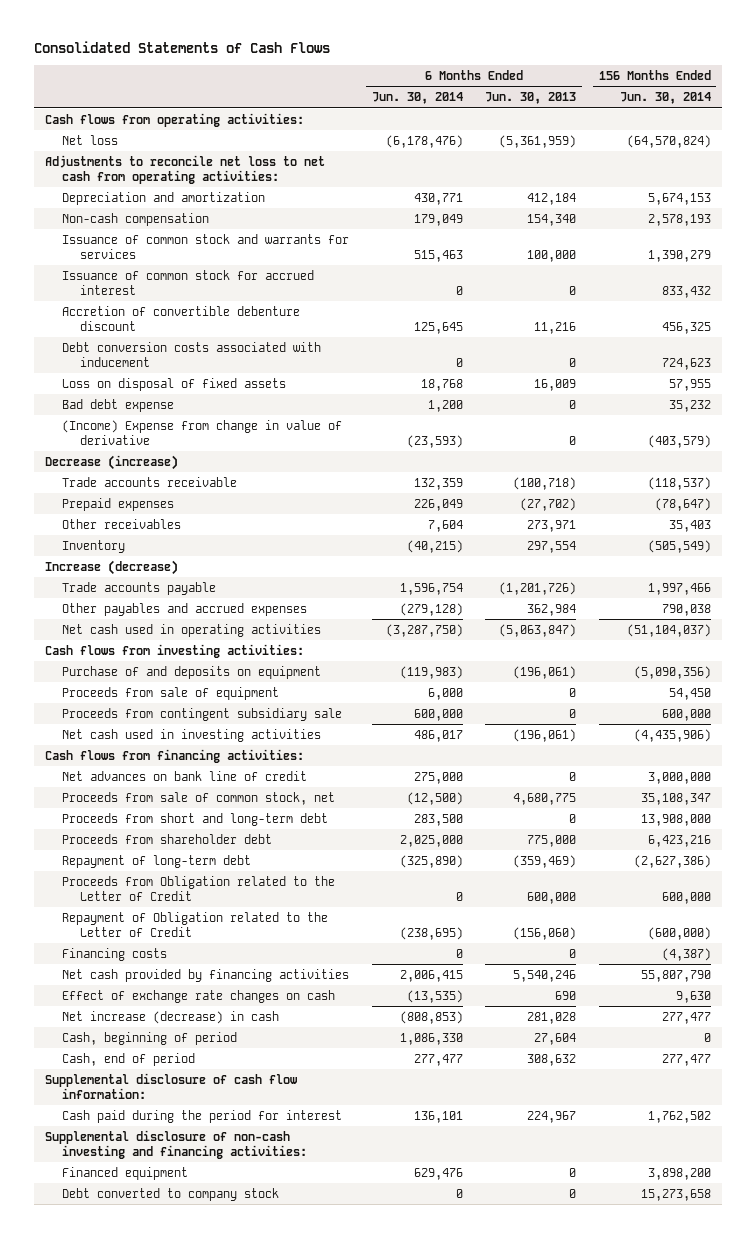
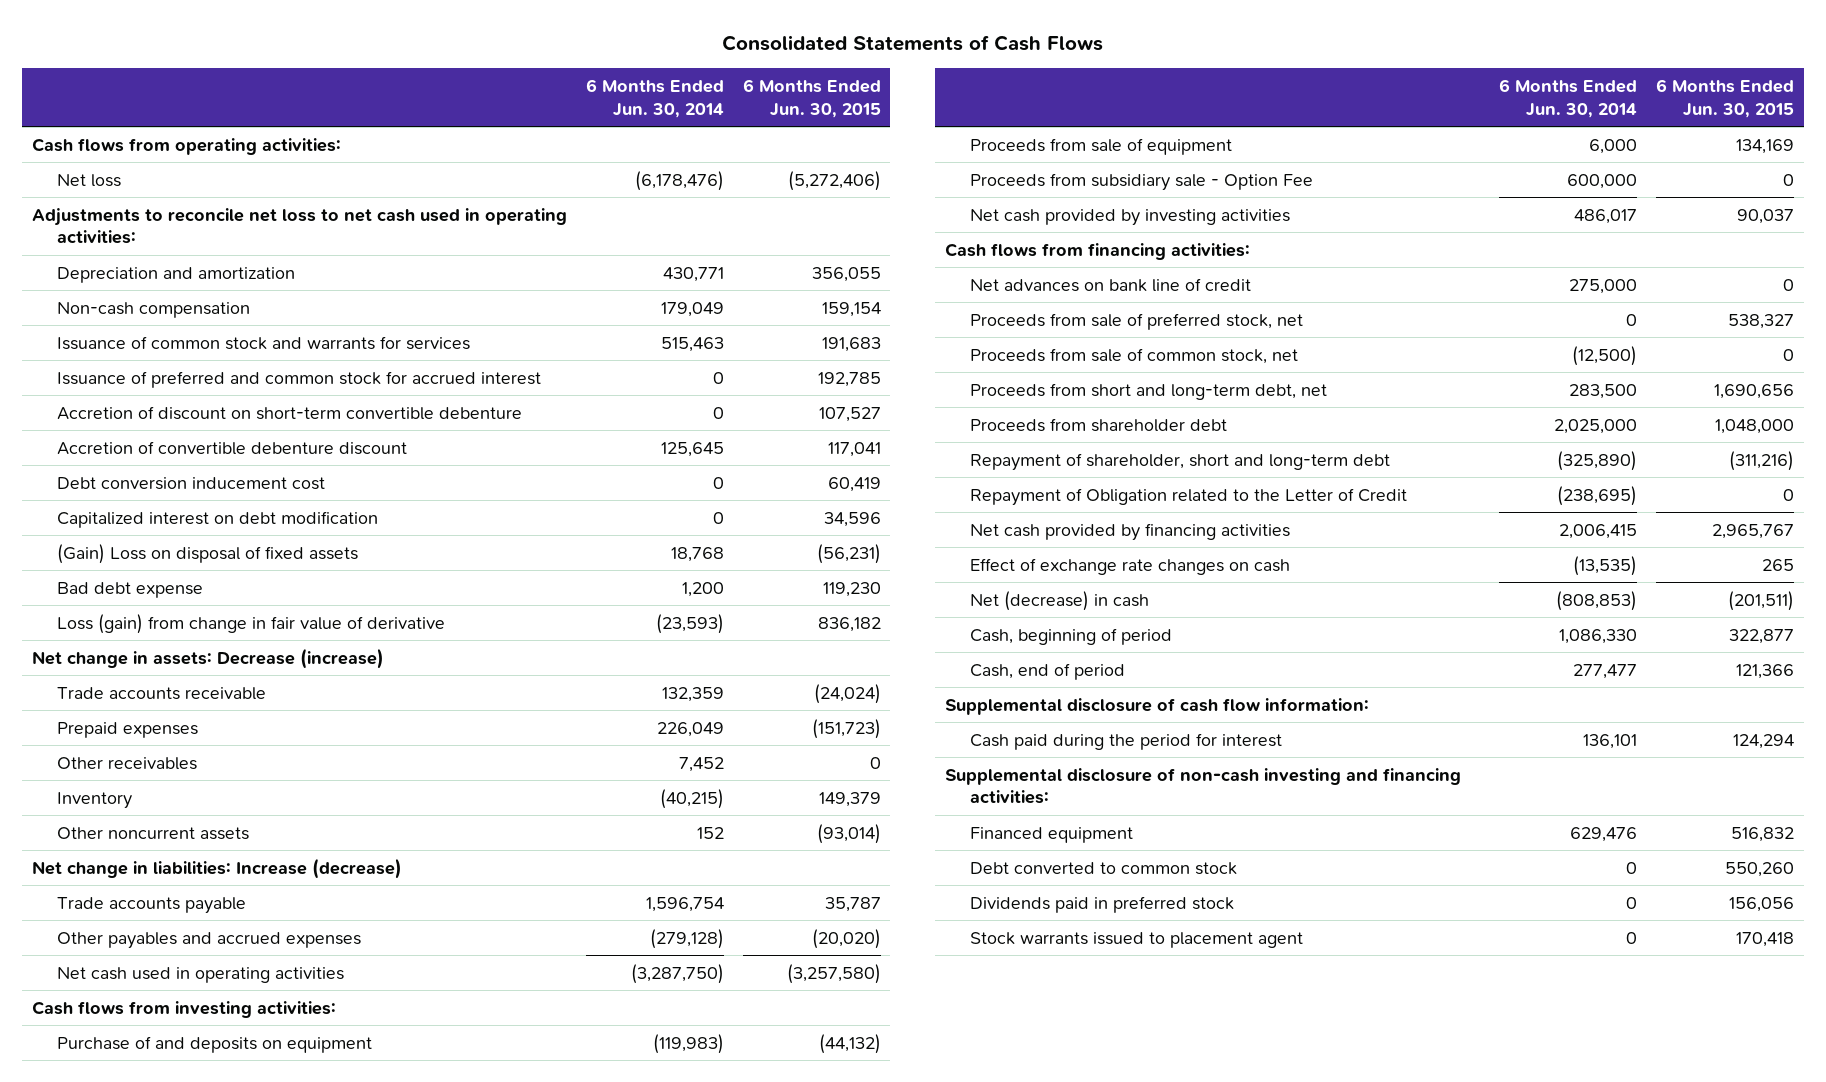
- | 6 Months Ended Jun. 30, 2014 | 6 Months Ended Jun. 30, 2013 | 156 Months Ended Jun. 30, 2014
+ | 6 Months Ended Jun. 30, 2014 | 6 Months Ended Jun. 30, 2015
- Adjustments to reconcile net loss to net cash from operating activities:
+ Adjustments to reconcile net loss to net cash used in operating activities:
- Issuance of common stock for accrued interest | 0 | 0 | 833,432
+ Issuance of preferred and common stock for accrued interest | 0 | 192,785
+ Accretion of discount on short-term convertible debenture | 0 | 107,527
- Debt conversion costs associated with inducement | 0 | 0 | 724,623
- Loss on disposal of fixed assets | 18,768 | 16,009 | 57,955
+ Debt conversion inducement cost | 0 | 60,419
+ Capitalized interest on debt modification | 0 | 34,596
+ (Gain) Loss on disposal of fixed assets | 18,768 | (56,231)
- (Income) Expense from change in value of derivative | (23,593) | 0 | (403,579)
- Decrease (increase)
+ Loss (gain) from change in fair value of derivative | (23,593) | 836,182
+ Net change in assets: Decrease (increase)
- Other receivables | 7,604 | 273,971 | 35,403
+ Other receivables | 7,452 | 0
- Increase (decrease)
+ Other noncurrent assets | 152 | (93,014)
+ Net change in liabilities: Increase (decrease)
- Proceeds from contingent subsidiary sale | 600,000 | 0 | 600,000
- Net cash used in investing activities | 486,017 | (196,061) | (4,435,906)
+ Proceeds from subsidiary sale - Option Fee | 600,000 | 0
+ Net cash provided by investing activities | 486,017 | 90,037
+ Proceeds from sale of preferred stock, net | 0 | 538,327
- Proceeds from short and long-term debt | 283,500 | 0 | 13,908,000
+ Proceeds from short and long-term debt, net | 283,500 | 1,690,656
- Repayment of long-term debt | (325,890) | (359,469) | (2,627,386)
- Proceeds from Obligation related to the Letter of Credit | 0 | 600,000 | 600,000
+ Repayment of shareholder, short and long-term debt | (325,890) | (311,216)
- Financing costs | 0 | 0 | (4,387)
- Net increase (decrease) in cash | (808,853) | 281,028 | 277,477
+ Net (decrease) in cash | (808,853) | (201,511)
- Debt converted to company stock | 0 | 0 | 15,273,658
+ Debt converted to common stock | 0 | 550,260
+ Dividends paid in preferred stock | 0 | 156,056
+ Stock warrants issued to placement agent | 0 | 170,418

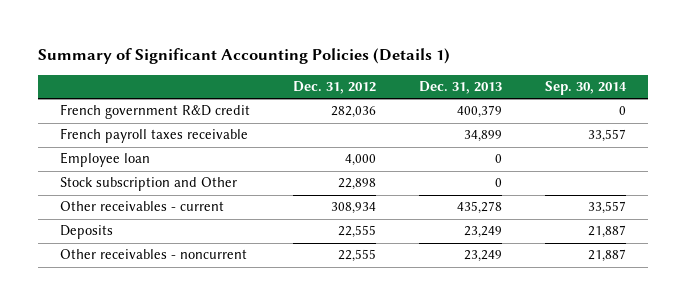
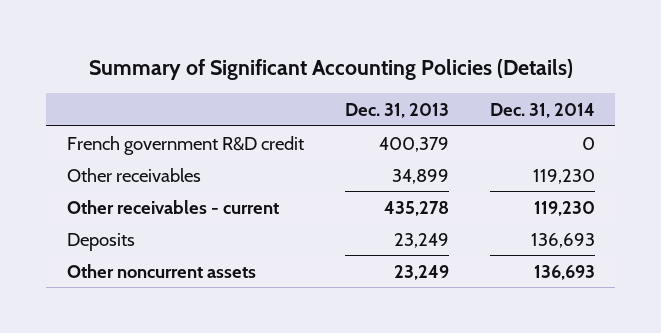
- Summary of Significant Accounting Policies (Details 1)
+ Summary of Significant Accounting Policies (Details)
- | Dec. 31, 2012 | Dec. 31, 2013 | Sep. 30, 2014
+ | Dec. 31, 2013 | Dec. 31, 2014
- French payroll taxes receivable | | 34,899 | 33,557
- Employee loan | 4,000 | 0 |
- Stock subscription and Other | 22,898 | 0 |
+ Other receivables | 34,899 | 119,230
- Other receivables - noncurrent | 22,555 | 23,249 | 21,887
+ Other noncurrent assets | 23,249 | 136,693

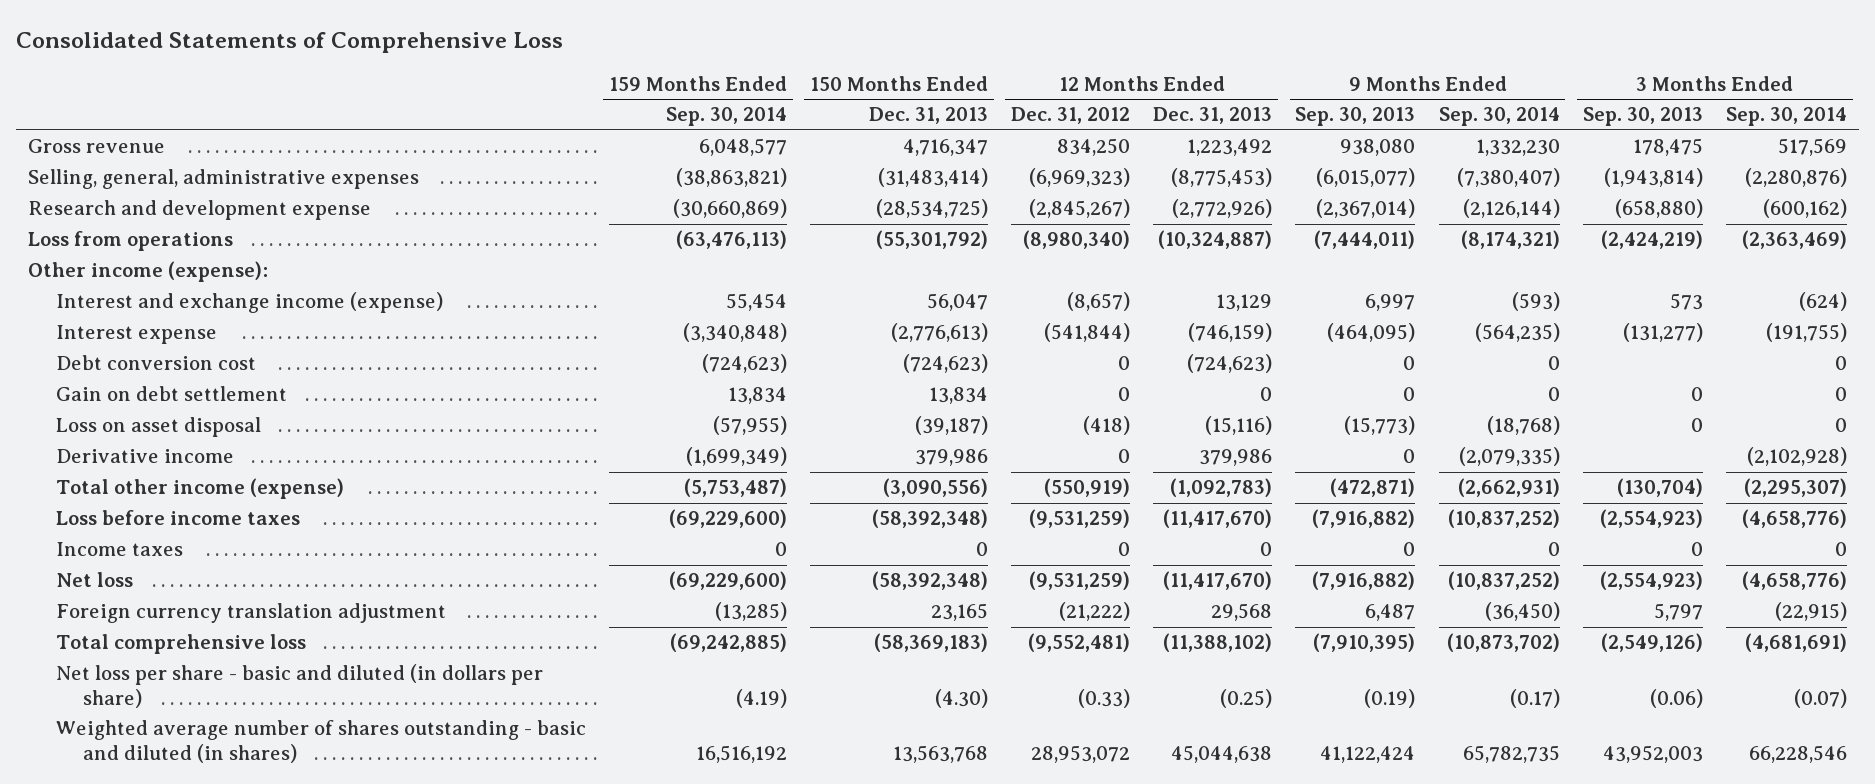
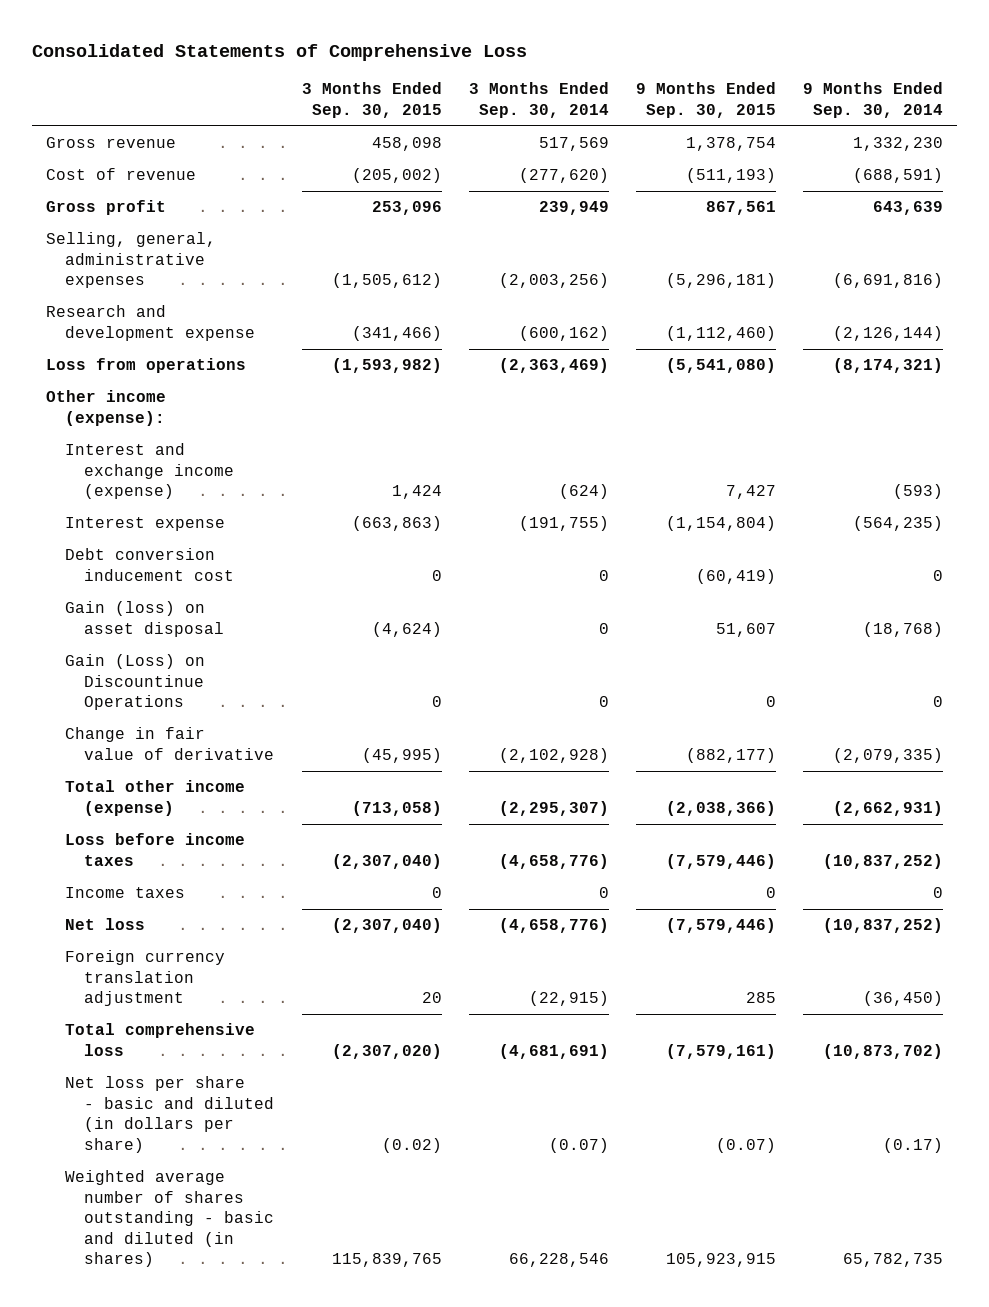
- | 159 Months Ended Sep. 30, 2014 | 150 Months Ended Dec. 31, 2013 | 12 Months Ended Dec. 31, 2012 | 12 Months Ended Dec. 31, 2013 | 9 Months Ended Sep. 30, 2013 | 9 Months Ended Sep. 30, 2014 | 3 Months Ended Sep. 30, 2013 | 3 Months Ended Sep. 30, 2014
+ | 3 Months Ended Sep. 30, 2015 | 3 Months Ended Sep. 30, 2014 | 9 Months Ended Sep. 30, 2015 | 9 Months Ended Sep. 30, 2014
- Selling, general, administrative expenses | (38,863,821) | (31,483,414) | (6,969,323) | (8,775,453) | (6,015,077) | (7,380,407) | (1,943,814) | (2,280,876)
+ Cost of revenue | (205,002) | (277,620) | (511,193) | (688,591)
+ Gross profit | 253,096 | 239,949 | 867,561 | 643,639
+ Selling, general, administrative expenses | (1,505,612) | (2,003,256) | (5,296,181) | (6,691,816)
- Debt conversion cost | (724,623) | (724,623) | 0 | (724,623) | 0 | 0 | | 0
- Gain on debt settlement | 13,834 | 13,834 | 0 | 0 | 0 | 0 | 0 | 0
- Loss on asset disposal | (57,955) | (39,187) | (418) | (15,116) | (15,773) | (18,768) | 0 | 0
- Derivative income | (1,699,349) | 379,986 | 0 | 379,986 | 0 | (2,079,335) | | (2,102,928)
+ Debt conversion inducement cost | 0 | 0 | (60,419) | 0
+ Gain (loss) on asset disposal | (4,624) | 0 | 51,607 | (18,768)
+ Gain (Loss) on Discountinue Operations | 0 | 0 | 0 | 0
+ Change in fair value of derivative | (45,995) | (2,102,928) | (882,177) | (2,079,335)

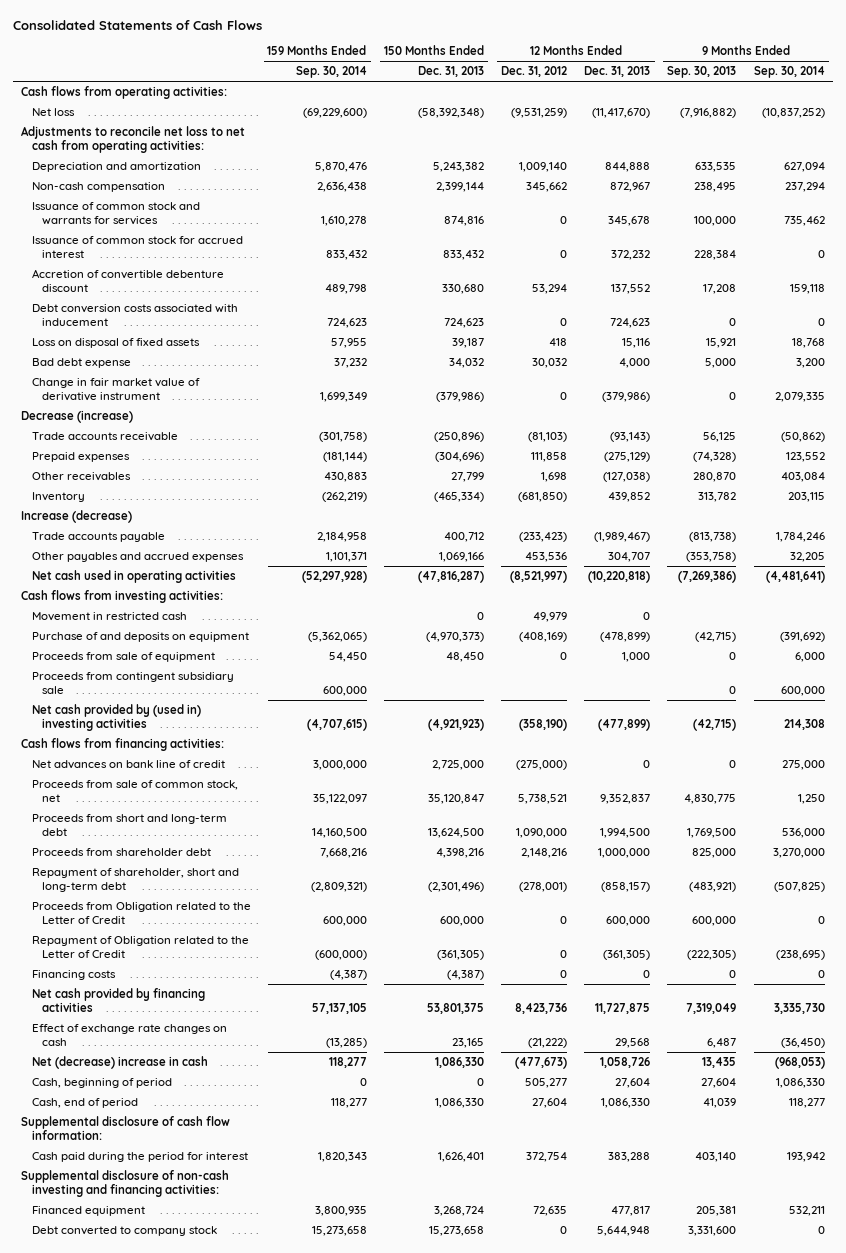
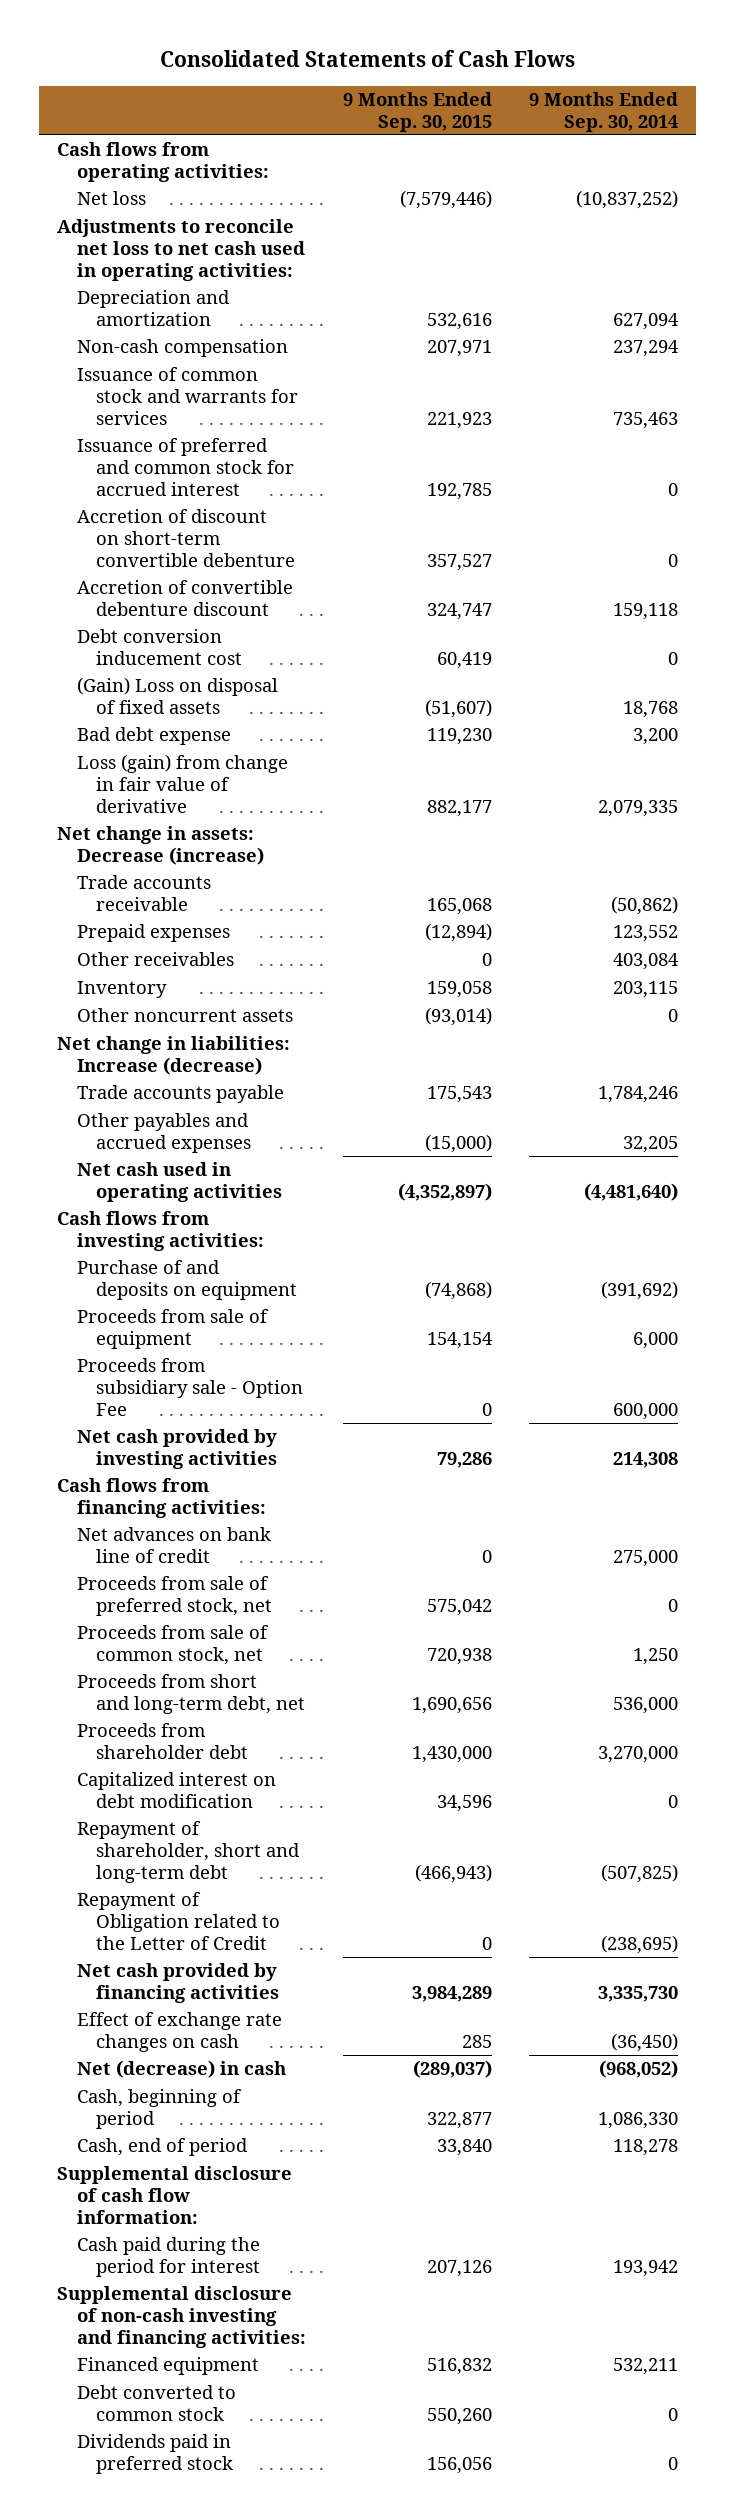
- | 159 Months Ended Sep. 30, 2014 | 150 Months Ended Dec. 31, 2013 | 12 Months Ended Dec. 31, 2012 | 12 Months Ended Dec. 31, 2013 | 9 Months Ended Sep. 30, 2013 | 9 Months Ended Sep. 30, 2014
+ | 9 Months Ended Sep. 30, 2015 | 9 Months Ended Sep. 30, 2014
- Adjustments to reconcile net loss to net cash from operating activities:
+ Adjustments to reconcile net loss to net cash used in operating activities:
- Issuance of common stock and warrants for services | 1,610,278 | 874,816 | 0 | 345,678 | 100,000 | 735,462
- Issuance of common stock for accrued interest | 833,432 | 833,432 | 0 | 372,232 | 228,384 | 0
+ Issuance of common stock and warrants for services | 221,923 | 735,463
+ Issuance of preferred and common stock for accrued interest | 192,785 | 0
+ Accretion of discount on short-term convertible debenture | 357,527 | 0
- Debt conversion costs associated with inducement | 724,623 | 724,623 | 0 | 724,623 | 0 | 0
- Loss on disposal of fixed assets | 57,955 | 39,187 | 418 | 15,116 | 15,921 | 18,768
+ Debt conversion inducement cost | 60,419 | 0
+ (Gain) Loss on disposal of fixed assets | (51,607) | 18,768
- Change in fair market value of derivative instrument | 1,699,349 | (379,986) | 0 | (379,986) | 0 | 2,079,335
- Decrease (increase)
+ Loss (gain) from change in fair value of derivative | 882,177 | 2,079,335
+ Net change in assets: Decrease (increase)
- Increase (decrease)
+ Other noncurrent assets | (93,014) | 0
+ Net change in liabilities: Increase (decrease)
- Net cash used in operating activities | (52,297,928) | (47,816,287) | (8,521,997) | (10,220,818) | (7,269,386) | (4,481,641)
+ Net cash used in operating activities | (4,352,897) | (4,481,640)
- Movement in restricted cash | | 0 | 49,979 | 0 | |
- Proceeds from contingent subsidiary sale | 600,000 | | | | 0 | 600,000
- Net cash provided by (used in) investing activities | (4,707,615) | (4,921,923) | (358,190) | (477,899) | (42,715) | 214,308
+ Proceeds from subsidiary sale - Option Fee | 0 | 600,000
+ Net cash provided by investing activities | 79,286 | 214,308
+ Proceeds from sale of preferred stock, net | 575,042 | 0
- Proceeds from short and long-term debt | 14,160,500 | 13,624,500 | 1,090,000 | 1,994,500 | 1,769,500 | 536,000
+ Proceeds from short and long-term debt, net | 1,690,656 | 536,000
+ Capitalized interest on debt modification | 34,596 | 0
- Proceeds from Obligation related to the Letter of Credit | 600,000 | 600,000 | 0 | 600,000 | 600,000 | 0
- Financing costs | (4,387) | (4,387) | 0 | 0 | 0 | 0
- Net (decrease) increase in cash | 118,277 | 1,086,330 | (477,673) | 1,058,726 | 13,435 | (968,053)
+ Net (decrease) in cash | (289,037) | (968,052)
- Cash, end of period | 118,277 | 1,086,330 | 27,604 | 1,086,330 | 41,039 | 118,277
+ Cash, end of period | 33,840 | 118,278
- Debt converted to company stock | 15,273,658 | 15,273,658 | 0 | 5,644,948 | 3,331,600 | 0
+ Debt converted to common stock | 550,260 | 0
+ Dividends paid in preferred stock | 156,056 | 0

